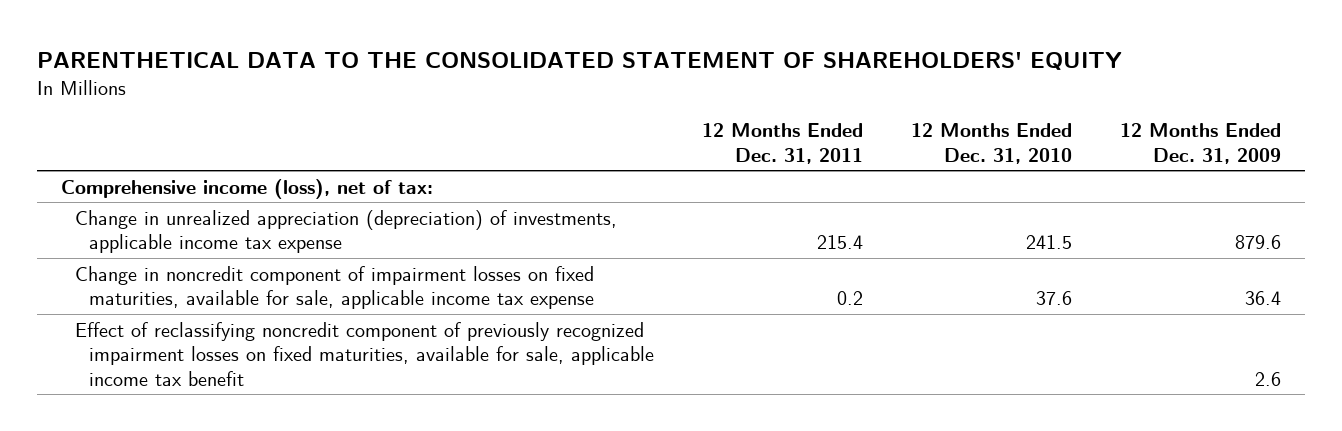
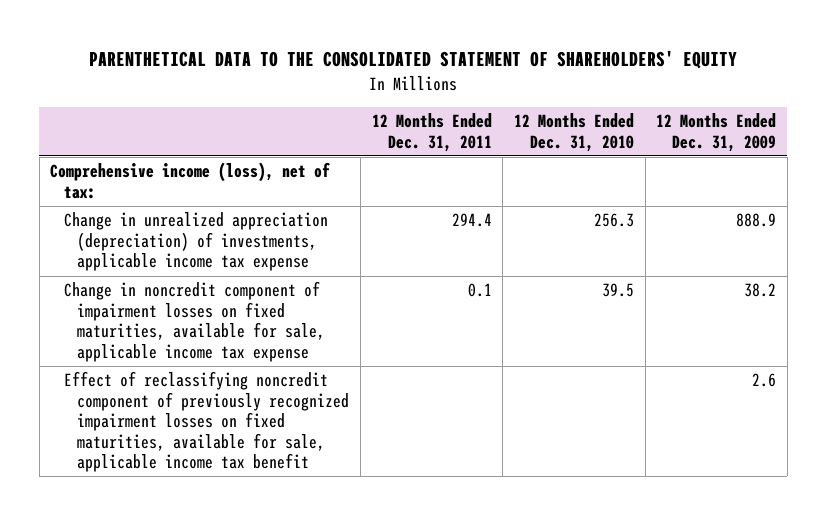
- Change in unrealized appreciation (depreciation) of investments, applicable income tax expense | 215.4 | 241.5 | 879.6
- Change in noncredit component of impairment losses on fixed maturities, available for sale, applicable income tax expense | 0.2 | 37.6 | 36.4
+ Change in unrealized appreciation (depreciation) of investments, applicable income tax expense | 294.4 | 256.3 | 888.9
+ Change in noncredit component of impairment losses on fixed maturities, available for sale, applicable income tax expense | 0.1 | 39.5 | 38.2

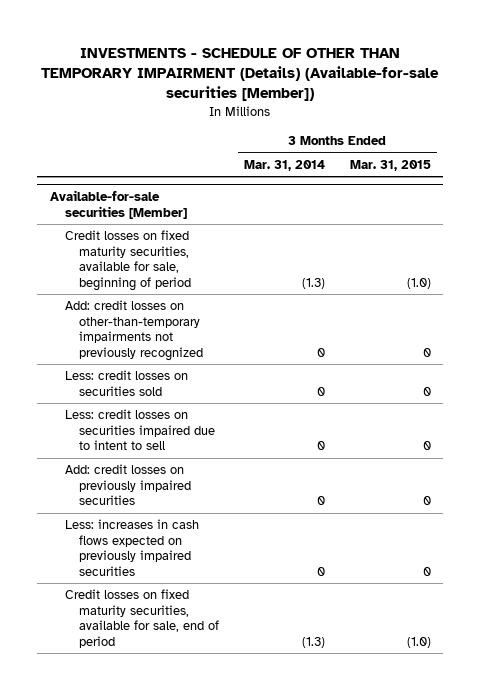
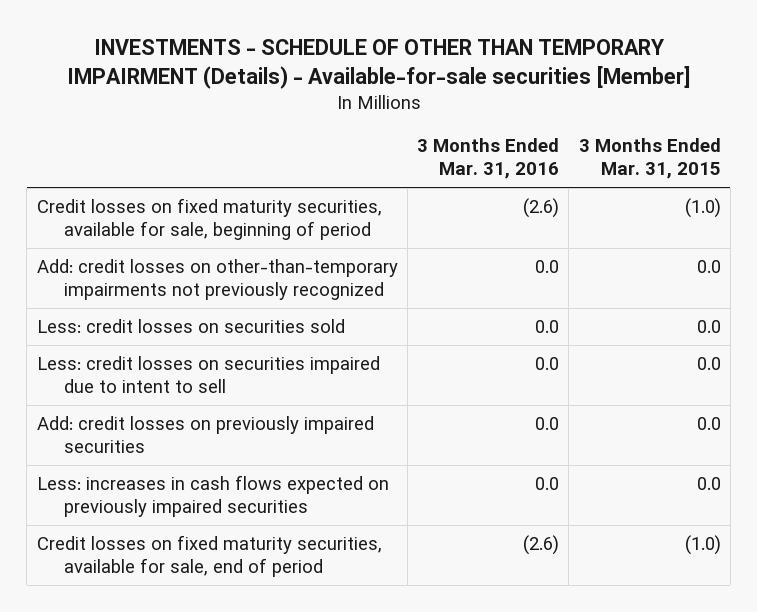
- INVESTMENTS - SCHEDULE OF OTHER THAN TEMPORARY IMPAIRMENT (Details) (Available-for-sale securities [Member])
+ INVESTMENTS - SCHEDULE OF OTHER THAN TEMPORARY IMPAIRMENT (Details) - Available-for-sale securities [Member]
- | 3 Months Ended Mar. 31, 2014 | 3 Months Ended Mar. 31, 2015
+ | 3 Months Ended Mar. 31, 2016 | 3 Months Ended Mar. 31, 2015
- Available-for-sale securities [Member]
- Add: credit losses on other-than-temporary impairments not previously recognized | 0 | 0
- Less: credit losses on securities sold | 0 | 0
- Less: credit losses on securities impaired due to intent to sell | 0 | 0
- Add: credit losses on previously impaired securities | 0 | 0
- Less: increases in cash flows expected on previously impaired securities | 0 | 0
+ Add: credit losses on other-than-temporary impairments not previously recognized | 0.0 | 0.0
+ Less: credit losses on securities sold | 0.0 | 0.0
+ Less: credit losses on securities impaired due to intent to sell | 0.0 | 0.0
+ Add: credit losses on previously impaired securities | 0.0 | 0.0
+ Less: increases in cash flows expected on previously impaired securities | 0.0 | 0.0

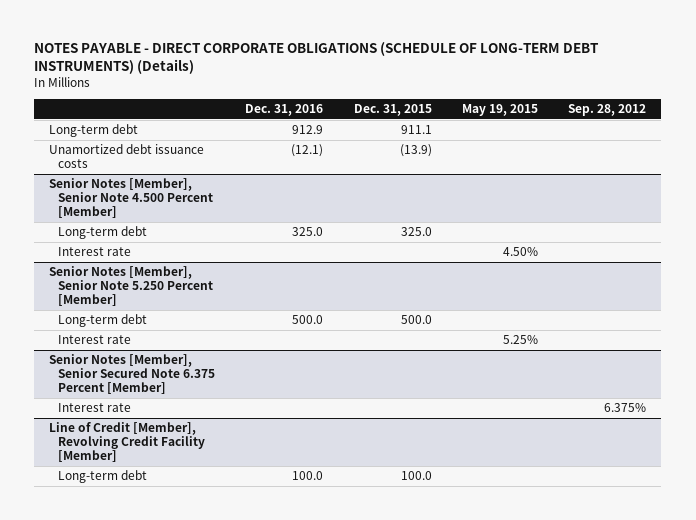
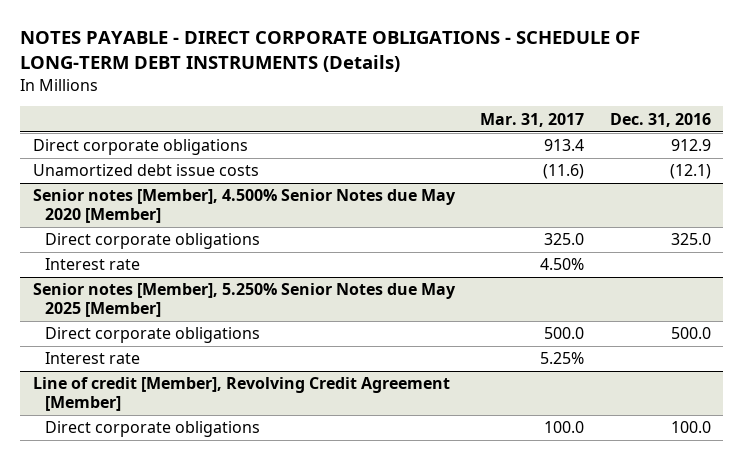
- NOTES PAYABLE - DIRECT CORPORATE OBLIGATIONS (SCHEDULE OF LONG-TERM DEBT INSTRUMENTS) (Details)
+ NOTES PAYABLE - DIRECT CORPORATE OBLIGATIONS - SCHEDULE OF LONG-TERM DEBT INSTRUMENTS (Details)
- | Dec. 31, 2016 | Dec. 31, 2015 | May 19, 2015 | Sep. 28, 2012
+ | Mar. 31, 2017 | Dec. 31, 2016
- Long-term debt | 912.9 | 911.1 | |
- Unamortized debt issuance costs | (12.1) | (13.9) | |
- Senior Notes [Member], Senior Note 4.500 Percent [Member]
- Long-term debt | 325.0 | 325.0 | |
- Interest rate | | | 4.50% |
- Senior Notes [Member], Senior Note 5.250 Percent [Member]
- Long-term debt | 500.0 | 500.0 | |
+ Direct corporate obligations | 913.4 | 912.9
+ Unamortized debt issue costs | (11.6) | (12.1)
+ Senior notes [Member], 4.500% Senior Notes due May 2020 [Member]
+ Direct corporate obligations | 325.0 | 325.0
- Senior Notes [Member], Senior Secured Note 6.375 Percent [Member]
+ Senior notes [Member], 5.250% Senior Notes due May 2025 [Member]
+ Direct corporate obligations | 500.0 | 500.0
- Line of Credit [Member], Revolving Credit Facility [Member]
- Long-term debt | 100.0 | 100.0 | |
+ Line of credit [Member], Revolving Credit Agreement [Member]
+ Direct corporate obligations | 100.0 | 100.0

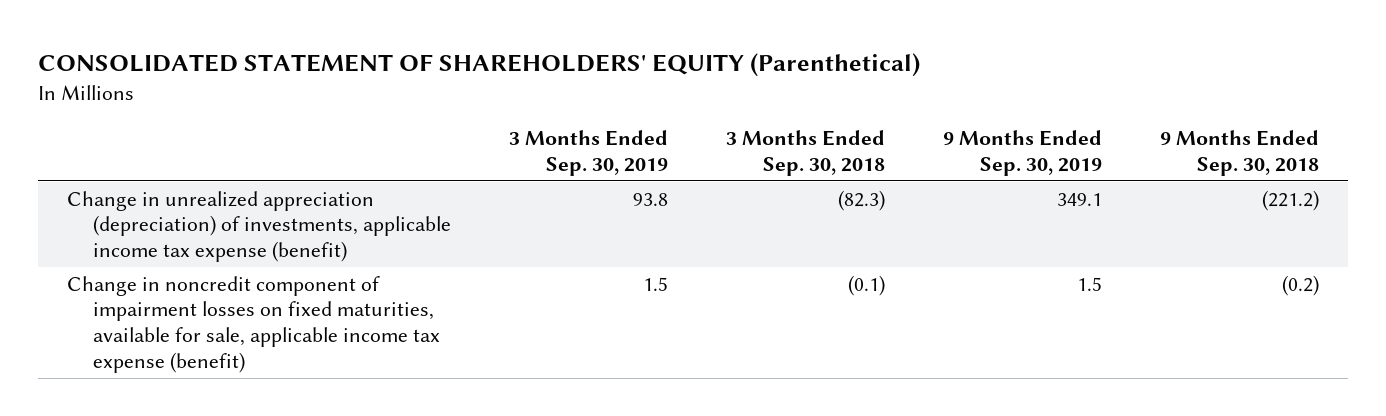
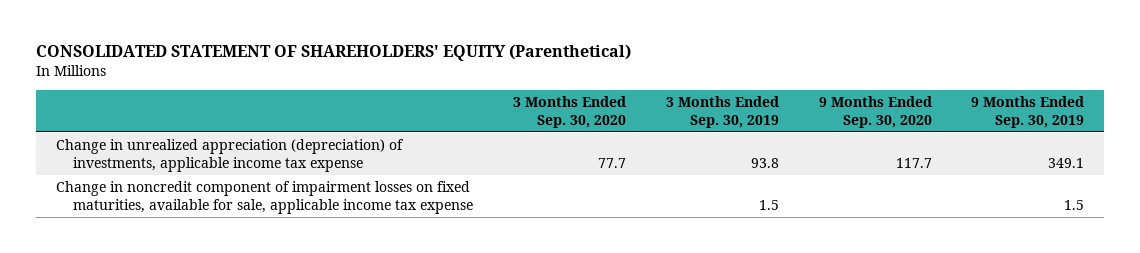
- | 3 Months Ended Sep. 30, 2019 | 3 Months Ended Sep. 30, 2018 | 9 Months Ended Sep. 30, 2019 | 9 Months Ended Sep. 30, 2018
+ | 3 Months Ended Sep. 30, 2020 | 3 Months Ended Sep. 30, 2019 | 9 Months Ended Sep. 30, 2020 | 9 Months Ended Sep. 30, 2019
- Change in unrealized appreciation (depreciation) of investments, applicable income tax expense (benefit) | 93.8 | (82.3) | 349.1 | (221.2)
- Change in noncredit component of impairment losses on fixed maturities, available for sale, applicable income tax expense (benefit) | 1.5 | (0.1) | 1.5 | (0.2)
+ Change in unrealized appreciation (depreciation) of investments, applicable income tax expense | 77.7 | 93.8 | 117.7 | 349.1
+ Change in noncredit component of impairment losses on fixed maturities, available for sale, applicable income tax expense | | 1.5 | | 1.5

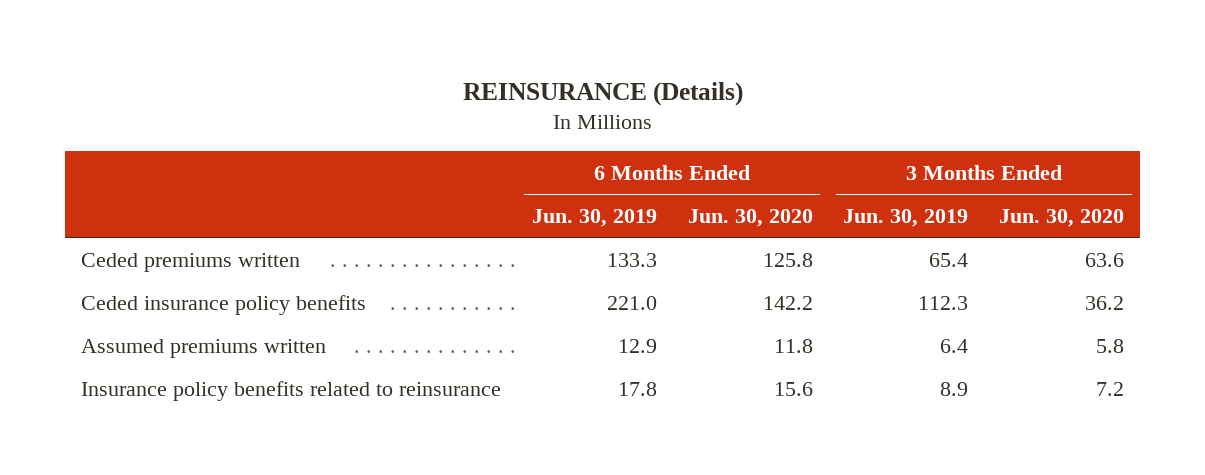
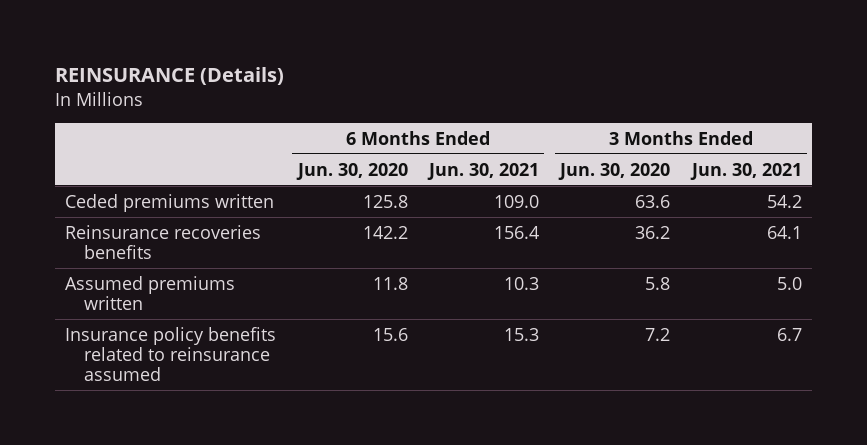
- | 6 Months Ended Jun. 30, 2019 | 6 Months Ended Jun. 30, 2020 | 3 Months Ended Jun. 30, 2019 | 3 Months Ended Jun. 30, 2020
+ | 6 Months Ended Jun. 30, 2020 | 6 Months Ended Jun. 30, 2021 | 3 Months Ended Jun. 30, 2020 | 3 Months Ended Jun. 30, 2021
- Ceded insurance policy benefits | 221.0 | 142.2 | 112.3 | 36.2
+ Reinsurance recoveries benefits | 142.2 | 156.4 | 36.2 | 64.1
- Insurance policy benefits related to reinsurance | 17.8 | 15.6 | 8.9 | 7.2
+ Insurance policy benefits related to reinsurance assumed | 15.6 | 15.3 | 7.2 | 6.7

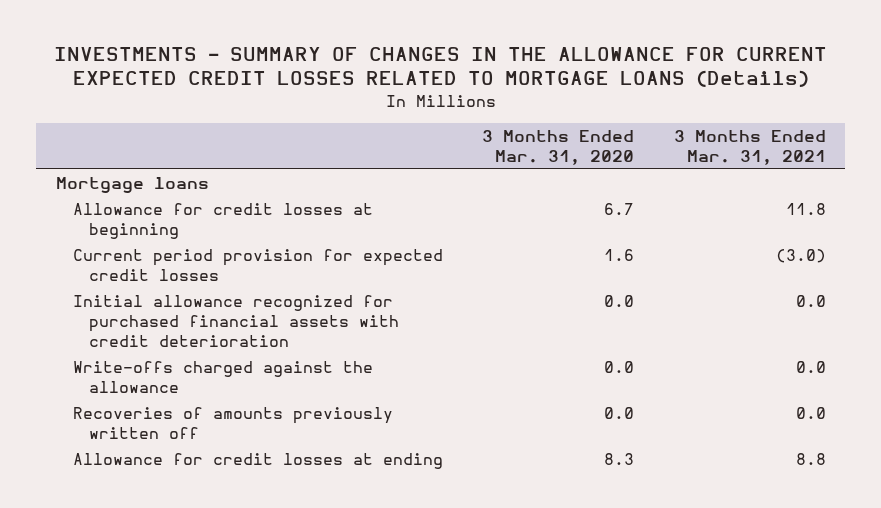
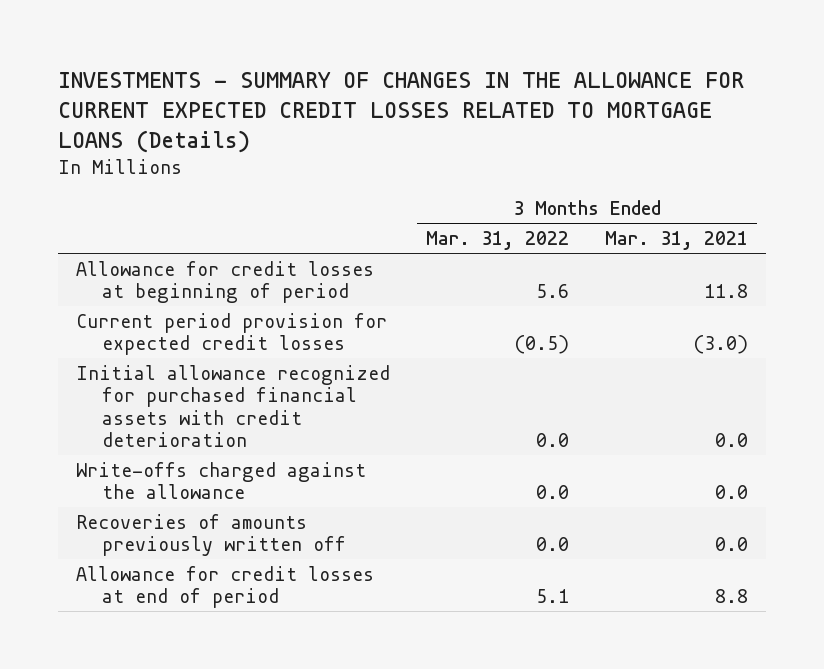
- | 3 Months Ended Mar. 31, 2020 | 3 Months Ended Mar. 31, 2021
+ | 3 Months Ended Mar. 31, 2022 | 3 Months Ended Mar. 31, 2021
- Mortgage loans
- Allowance for credit losses at beginning | 6.7 | 11.8
+ Allowance for credit losses at beginning of period | 5.6 | 11.8
- Allowance for credit losses at ending | 8.3 | 8.8
+ Allowance for credit losses at end of period | 5.1 | 8.8

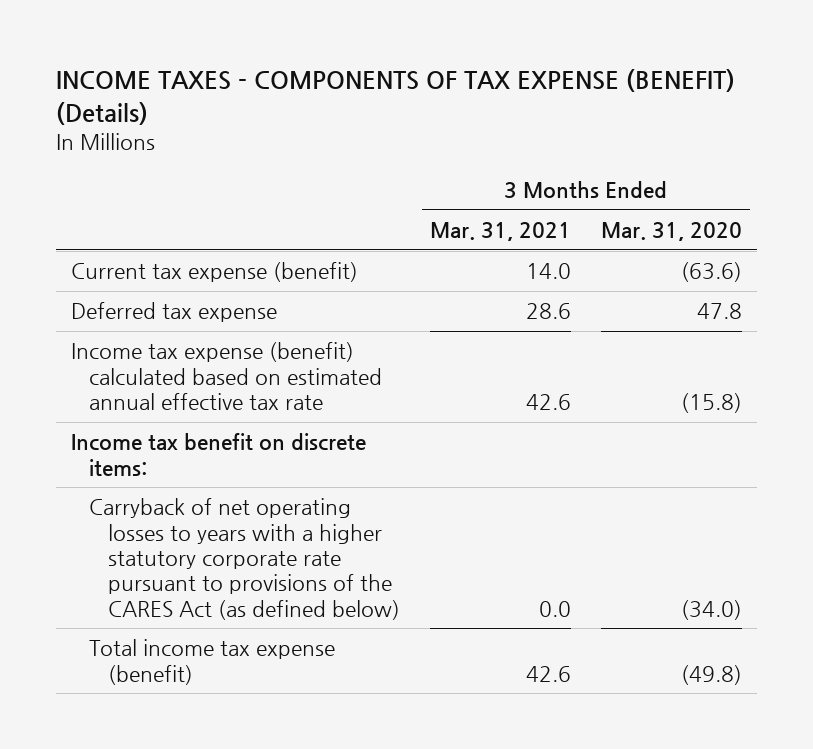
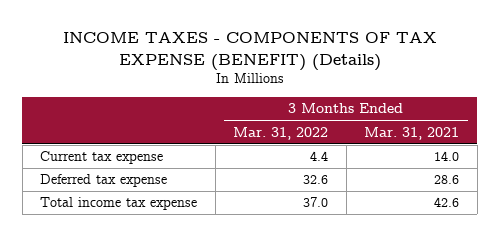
- | 3 Months Ended Mar. 31, 2021 | 3 Months Ended Mar. 31, 2020
+ | 3 Months Ended Mar. 31, 2022 | 3 Months Ended Mar. 31, 2021
- Current tax expense (benefit) | 14.0 | (63.6)
+ Current tax expense | 4.4 | 14.0
- Income tax expense (benefit) calculated based on estimated annual effective tax rate | 42.6 | (15.8)
- Income tax benefit on discrete items:
- Carryback of net operating losses to years with a higher statutory corporate rate pursuant to provisions of the CARES Act (as defined below) | 0.0 | (34.0)
- Total income tax expense (benefit) | 42.6 | (49.8)
+ Total income tax expense | 37.0 | 42.6

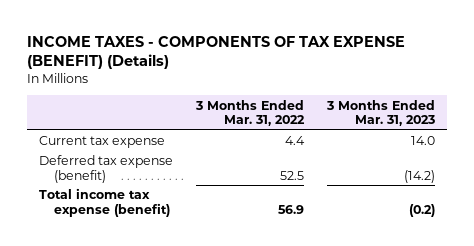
- | 3 Months Ended Mar. 31, 2022 | 3 Months Ended Mar. 31, 2021
+ | 3 Months Ended Mar. 31, 2022 | 3 Months Ended Mar. 31, 2023
- Deferred tax expense | 32.6 | 28.6
- Total income tax expense | 37.0 | 42.6
+ Deferred tax expense (benefit) | 52.5 | (14.2)
+ Total income tax expense (benefit) | 56.9 | (0.2)

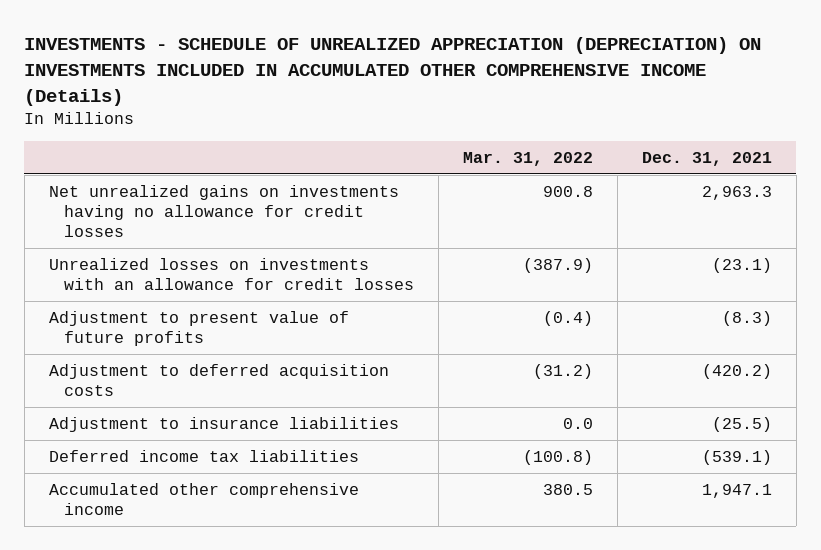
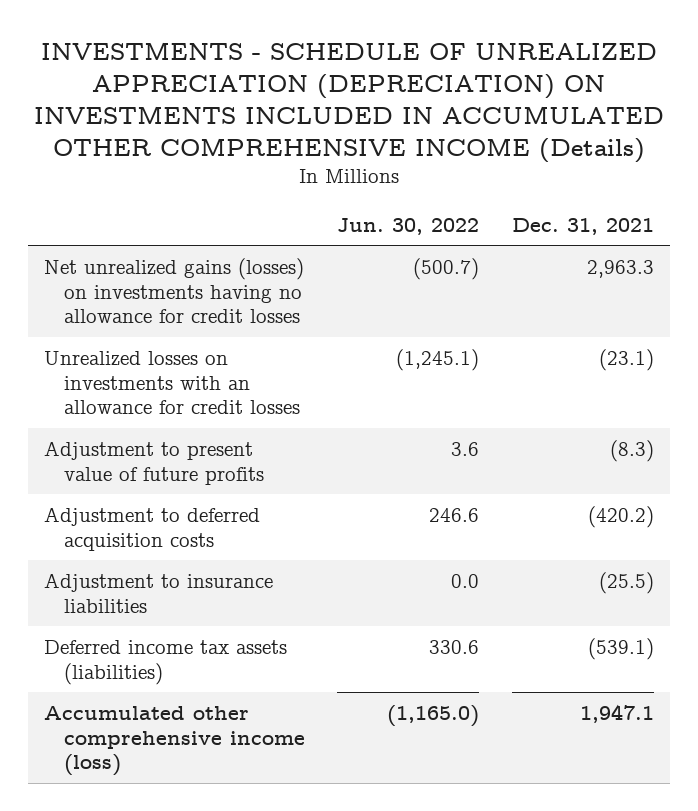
- | Mar. 31, 2022 | Dec. 31, 2021
+ | Jun. 30, 2022 | Dec. 31, 2021
- Net unrealized gains on investments having no allowance for credit losses | 900.8 | 2,963.3
+ Net unrealized gains (losses) on investments having no allowance for credit losses | (500.7) | 2,963.3
- Deferred income tax liabilities | (100.8) | (539.1)
- Accumulated other comprehensive income | 380.5 | 1,947.1
+ Deferred income tax assets (liabilities) | 330.6 | (539.1)
+ Accumulated other comprehensive income (loss) | (1,165.0) | 1,947.1

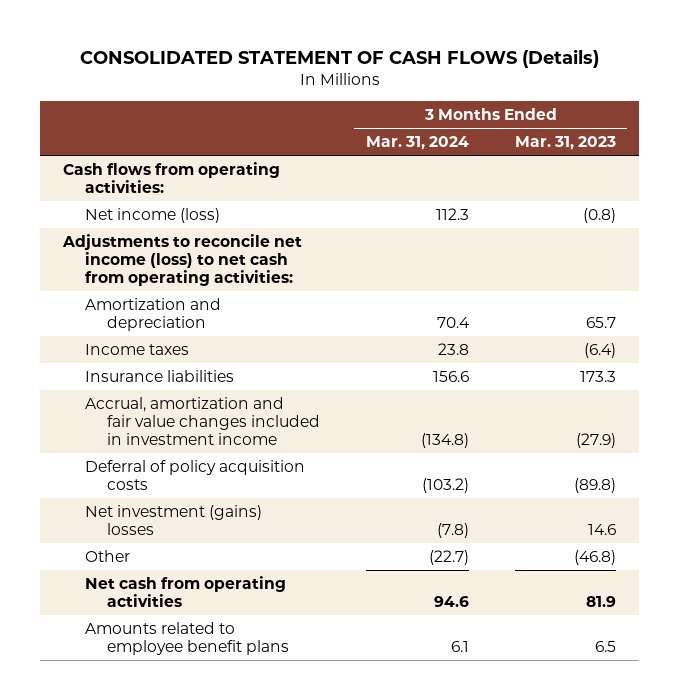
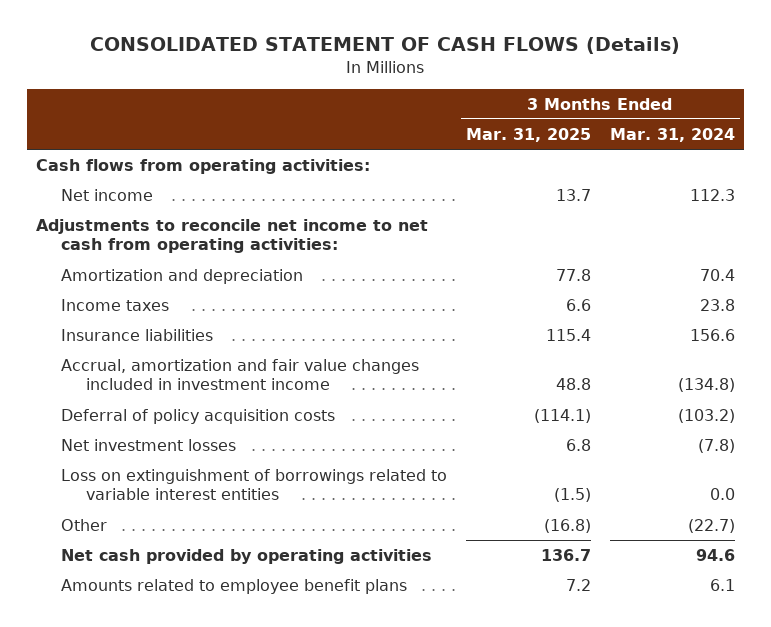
- | 3 Months Ended Mar. 31, 2024 | 3 Months Ended Mar. 31, 2023
+ | 3 Months Ended Mar. 31, 2025 | 3 Months Ended Mar. 31, 2024
- Net income (loss) | 112.3 | (0.8)
- Adjustments to reconcile net income (loss) to net cash from operating activities:
+ Net income | 13.7 | 112.3
+ Adjustments to reconcile net income to net cash from operating activities:
- Net investment (gains) losses | (7.8) | 14.6
+ Net investment losses | 6.8 | (7.8)
+ Loss on extinguishment of borrowings related to variable interest entities | (1.5) | 0.0
- Net cash from operating activities | 94.6 | 81.9
+ Net cash provided by operating activities | 136.7 | 94.6

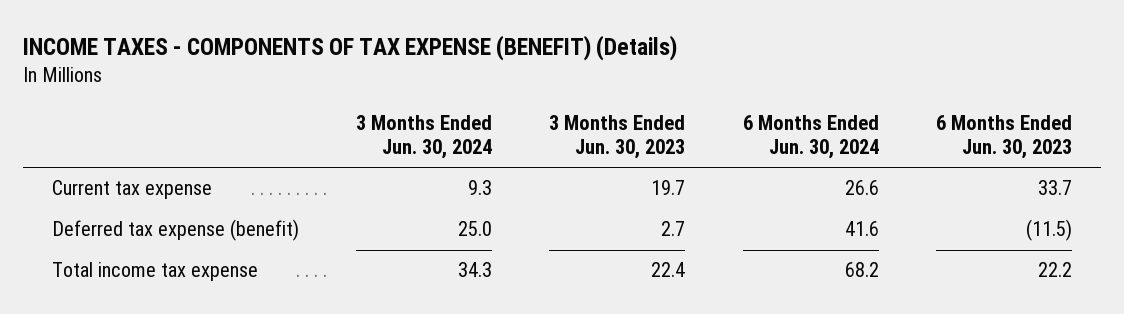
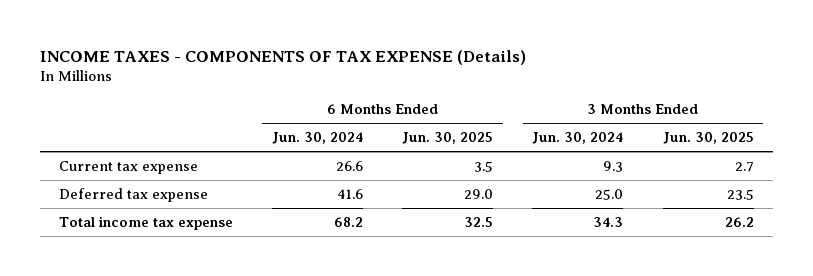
- INCOME TAXES - COMPONENTS OF TAX EXPENSE (BENEFIT) (Details)
+ INCOME TAXES - COMPONENTS OF TAX EXPENSE (Details)
- | 3 Months Ended Jun. 30, 2024 | 3 Months Ended Jun. 30, 2023 | 6 Months Ended Jun. 30, 2024 | 6 Months Ended Jun. 30, 2023
+ | 6 Months Ended Jun. 30, 2024 | 6 Months Ended Jun. 30, 2025 | 3 Months Ended Jun. 30, 2024 | 3 Months Ended Jun. 30, 2025
- Deferred tax expense (benefit) | 25.0 | 2.7 | 41.6 | (11.5)
+ Deferred tax expense | 41.6 | 29.0 | 25.0 | 23.5

